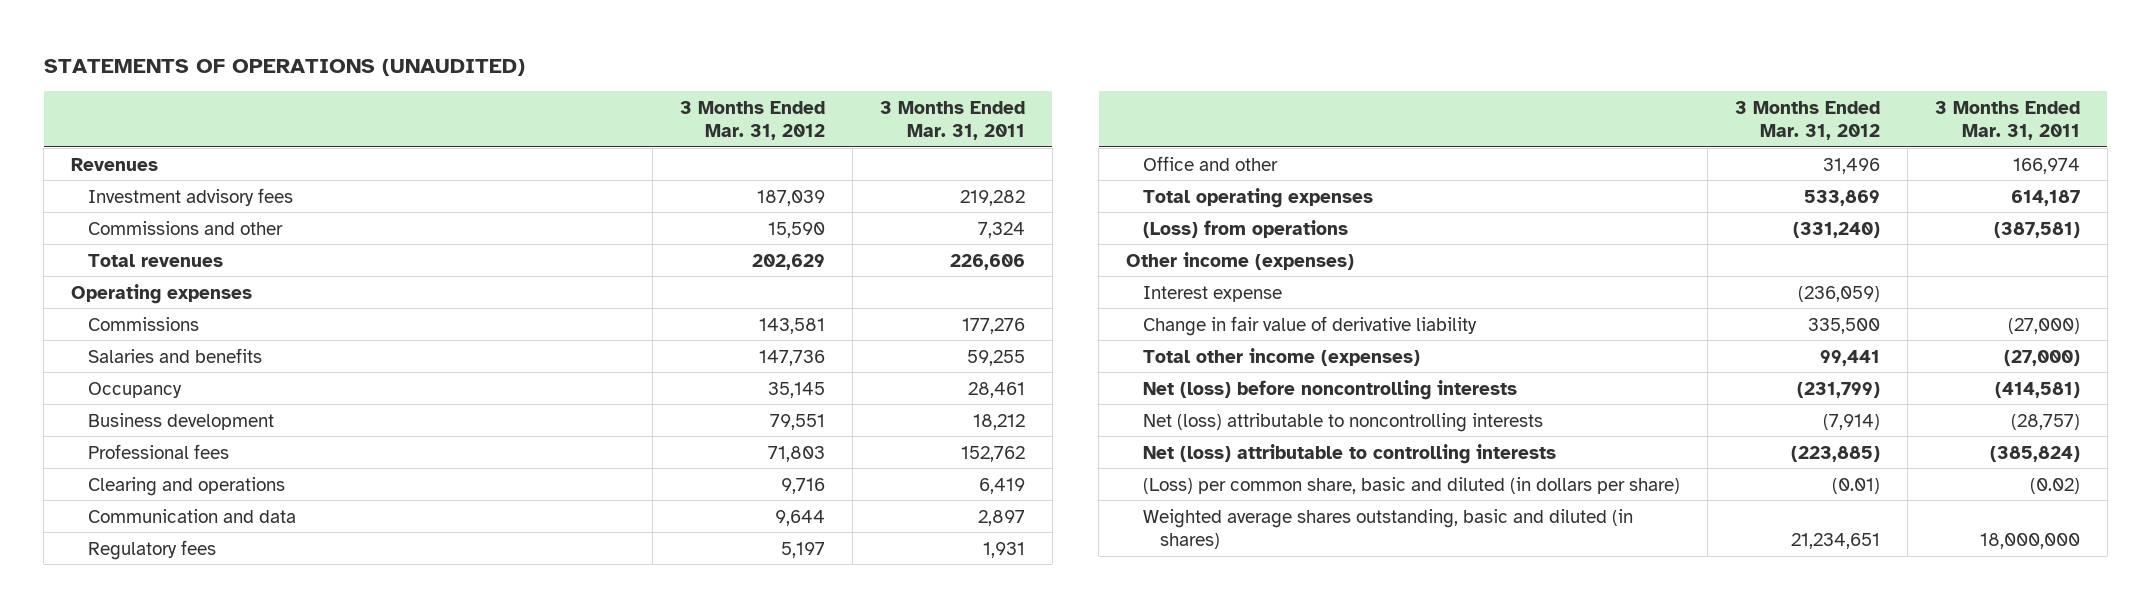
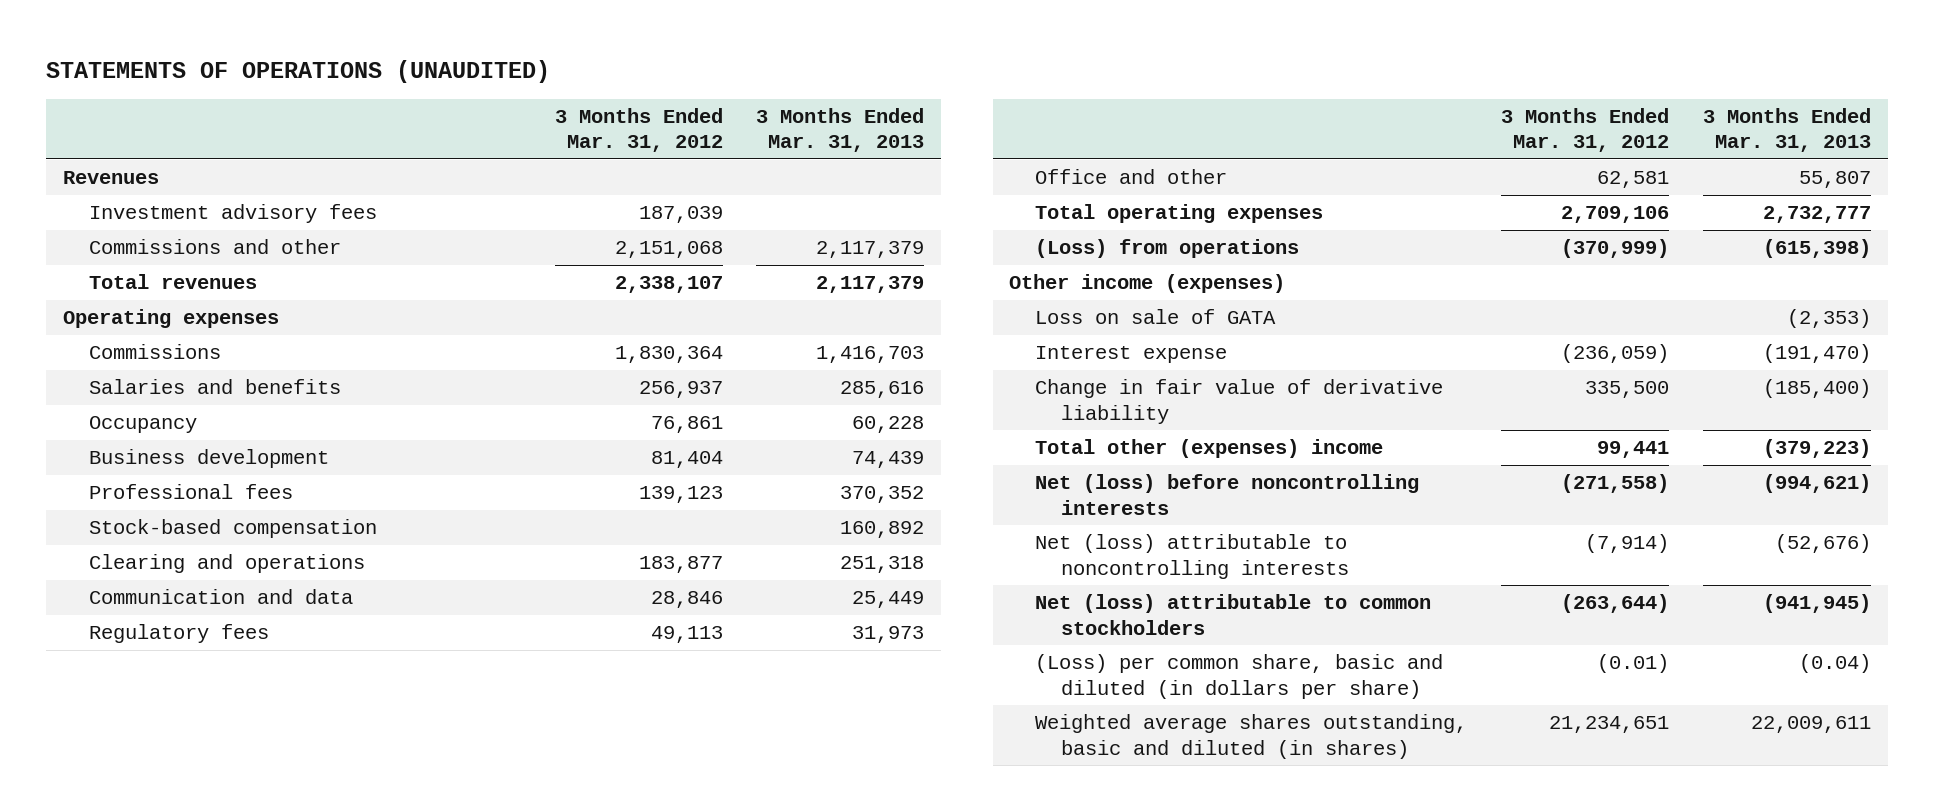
- | 3 Months Ended Mar. 31, 2012 | 3 Months Ended Mar. 31, 2011
+ | 3 Months Ended Mar. 31, 2012 | 3 Months Ended Mar. 31, 2013
- Commissions and other | 15,590 | 7,324
- Total revenues | 202,629 | 226,606
+ Commissions and other | 2,151,068 | 2,117,379
+ Total revenues | 2,338,107 | 2,117,379
- Commissions | 143,581 | 177,276
- Salaries and benefits | 147,736 | 59,255
- Occupancy | 35,145 | 28,461
- Business development | 79,551 | 18,212
- Professional fees | 71,803 | 152,762
- Clearing and operations | 9,716 | 6,419
- Communication and data | 9,644 | 2,897
- Regulatory fees | 5,197 | 1,931
- Office and other | 31,496 | 166,974
- Total operating expenses | 533,869 | 614,187
- (Loss) from operations | (331,240) | (387,581)
+ Commissions | 1,830,364 | 1,416,703
+ Salaries and benefits | 256,937 | 285,616
+ Occupancy | 76,861 | 60,228
+ Business development | 81,404 | 74,439
+ Professional fees | 139,123 | 370,352
+ Stock-based compensation | | 160,892
+ Clearing and operations | 183,877 | 251,318
+ Communication and data | 28,846 | 25,449
+ Regulatory fees | 49,113 | 31,973
+ Office and other | 62,581 | 55,807
+ Total operating expenses | 2,709,106 | 2,732,777
+ (Loss) from operations | (370,999) | (615,398)
+ Loss on sale of GATA | | (2,353)
- Total other income (expenses) | 99,441 | (27,000)
- Net (loss) before noncontrolling interests | (231,799) | (414,581)
+ Total other (expenses) income | 99,441 | (379,223)
+ Net (loss) before noncontrolling interests | (271,558) | (994,621)
- Net (loss) attributable to controlling interests | (223,885) | (385,824)
+ Net (loss) attributable to common stockholders | (263,644) | (941,945)

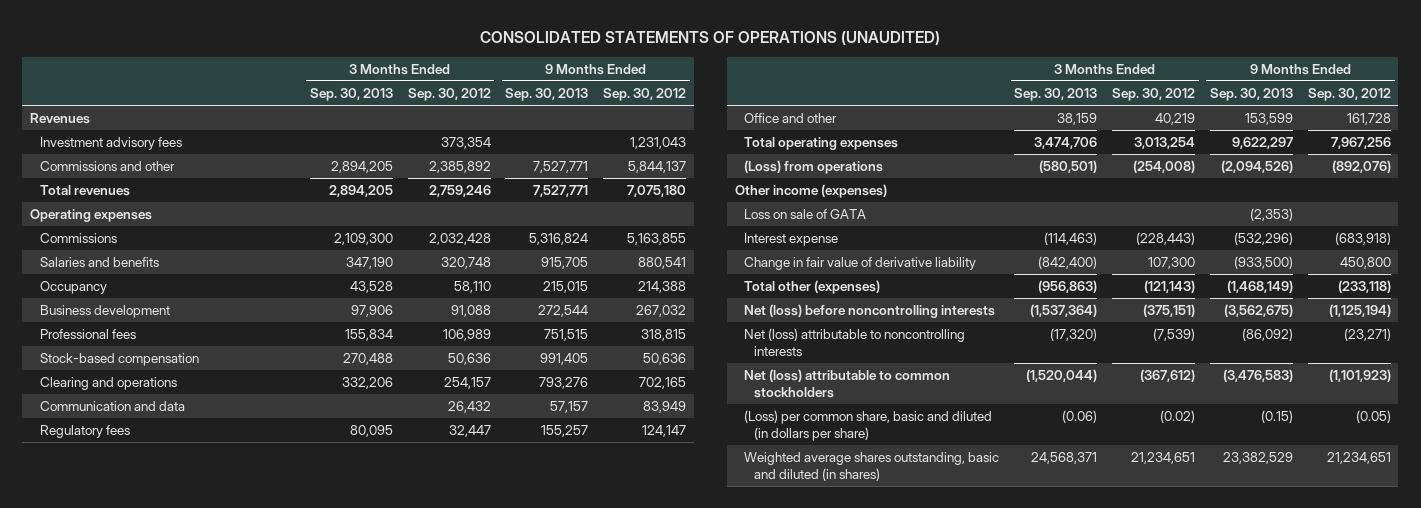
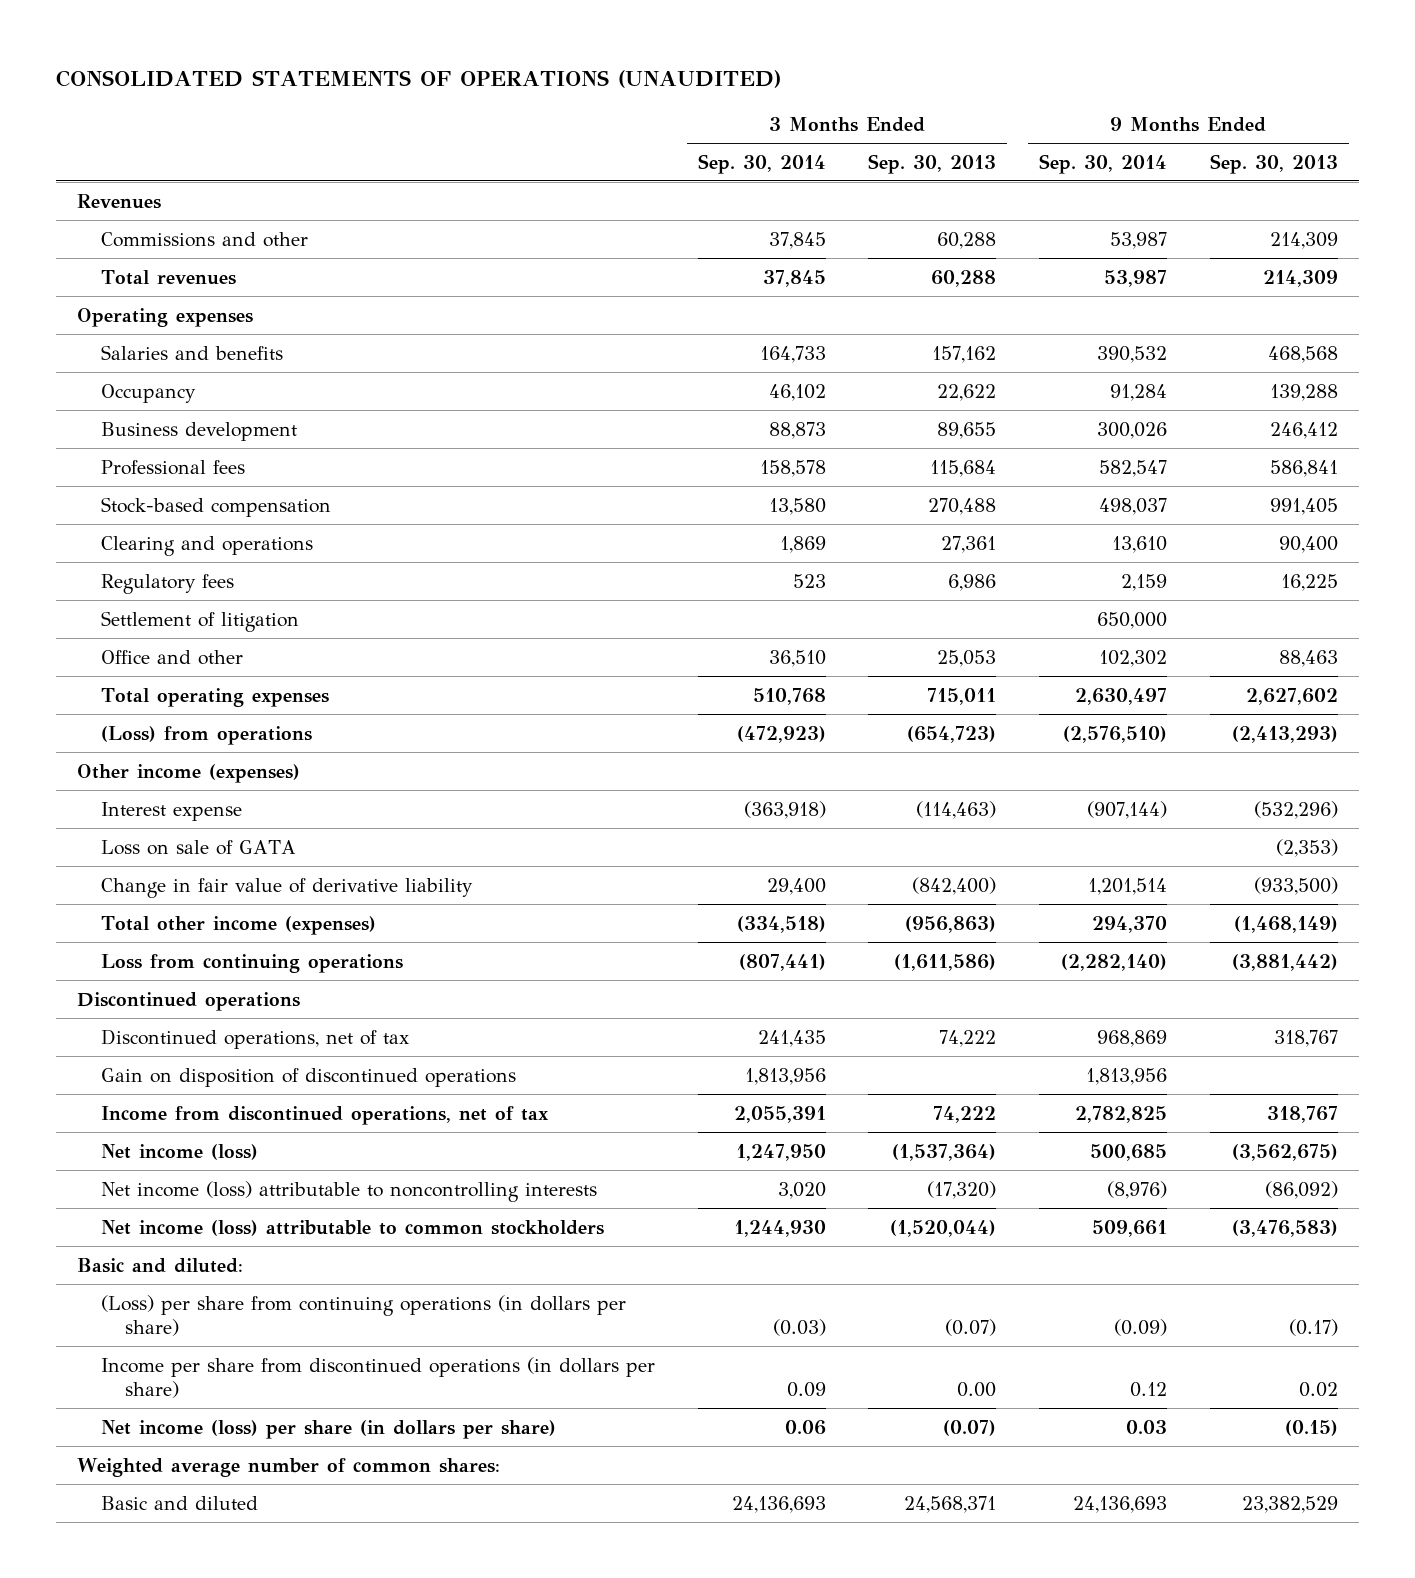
- | 3 Months Ended Sep. 30, 2013 | 3 Months Ended Sep. 30, 2012 | 9 Months Ended Sep. 30, 2013 | 9 Months Ended Sep. 30, 2012
+ | 3 Months Ended Sep. 30, 2014 | 3 Months Ended Sep. 30, 2013 | 9 Months Ended Sep. 30, 2014 | 9 Months Ended Sep. 30, 2013
- Investment advisory fees | | 373,354 | | 1,231,043
- Commissions and other | 2,894,205 | 2,385,892 | 7,527,771 | 5,844,137
- Total revenues | 2,894,205 | 2,759,246 | 7,527,771 | 7,075,180
+ Commissions and other | 37,845 | 60,288 | 53,987 | 214,309
+ Total revenues | 37,845 | 60,288 | 53,987 | 214,309
- Commissions | 2,109,300 | 2,032,428 | 5,316,824 | 5,163,855
- Salaries and benefits | 347,190 | 320,748 | 915,705 | 880,541
- Occupancy | 43,528 | 58,110 | 215,015 | 214,388
- Business development | 97,906 | 91,088 | 272,544 | 267,032
- Professional fees | 155,834 | 106,989 | 751,515 | 318,815
+ Salaries and benefits | 164,733 | 157,162 | 390,532 | 468,568
+ Occupancy | 46,102 | 22,622 | 91,284 | 139,288
+ Business development | 88,873 | 89,655 | 300,026 | 246,412
+ Professional fees | 158,578 | 115,684 | 582,547 | 586,841
- Clearing and operations | 332,206 | 254,157 | 793,276 | 702,165
- Communication and data | | 26,432 | 57,157 | 83,949
- Regulatory fees | 80,095 | 32,447 | 155,257 | 124,147
- Office and other | 38,159 | 40,219 | 153,599 | 161,728
- Total operating expenses | 3,474,706 | 3,013,254 | 9,622,297 | 7,967,256
- (Loss) from operations | (580,501) | (254,008) | (2,094,526) | (892,076)
+ Clearing and operations | 1,869 | 27,361 | 13,610 | 90,400
+ Regulatory fees | 523 | 6,986 | 2,159 | 16,225
+ Settlement of litigation | | | 650,000 |
+ Office and other | 36,510 | 25,053 | 102,302 | 88,463
+ Total operating expenses | 510,768 | 715,011 | 2,630,497 | 2,627,602
+ (Loss) from operations | (472,923) | (654,723) | (2,576,510) | (2,413,293)
moved down: Loss on sale of GATA | | | | (2,353)
- Total other (expenses) | (956,863) | (121,143) | (1,468,149) | (233,118)
- Net (loss) before noncontrolling interests | (1,537,364) | (375,151) | (3,562,675) | (1,125,194)
- Net (loss) attributable to noncontrolling interests | (17,320) | (7,539) | (86,092) | (23,271)
- Net (loss) attributable to common stockholders | (1,520,044) | (367,612) | (3,476,583) | (1,101,923)
- (Loss) per common share, basic and diluted (in dollars per share) | (0.06) | (0.02) | (0.15) | (0.05)
- Weighted average shares outstanding, basic and diluted (in shares) | 24,568,371 | 21,234,651 | 23,382,529 | 21,234,651
+ Total other income (expenses) | (334,518) | (956,863) | 294,370 | (1,468,149)
+ Loss from continuing operations | (807,441) | (1,611,586) | (2,282,140) | (3,881,442)
+ Discontinued operations
+ Discontinued operations, net of tax | 241,435 | 74,222 | 968,869 | 318,767
+ Gain on disposition of discontinued operations | 1,813,956 | | 1,813,956 |
+ Income from discontinued operations, net of tax | 2,055,391 | 74,222 | 2,782,825 | 318,767
+ Net income (loss) | 1,247,950 | (1,537,364) | 500,685 | (3,562,675)
+ Net income (loss) attributable to noncontrolling interests | 3,020 | (17,320) | (8,976) | (86,092)
+ Net income (loss) attributable to common stockholders | 1,244,930 | (1,520,044) | 509,661 | (3,476,583)
+ Basic and diluted:
+ (Loss) per share from continuing operations (in dollars per share) | (0.03) | (0.07) | (0.09) | (0.17)
+ Income per share from discontinued operations (in dollars per share) | 0.09 | 0.00 | 0.12 | 0.02
+ Net income (loss) per share (in dollars per share) | 0.06 | (0.07) | 0.03 | (0.15)
+ Weighted average number of common shares:
+ Basic and diluted | 24,136,693 | 24,568,371 | 24,136,693 | 23,382,529

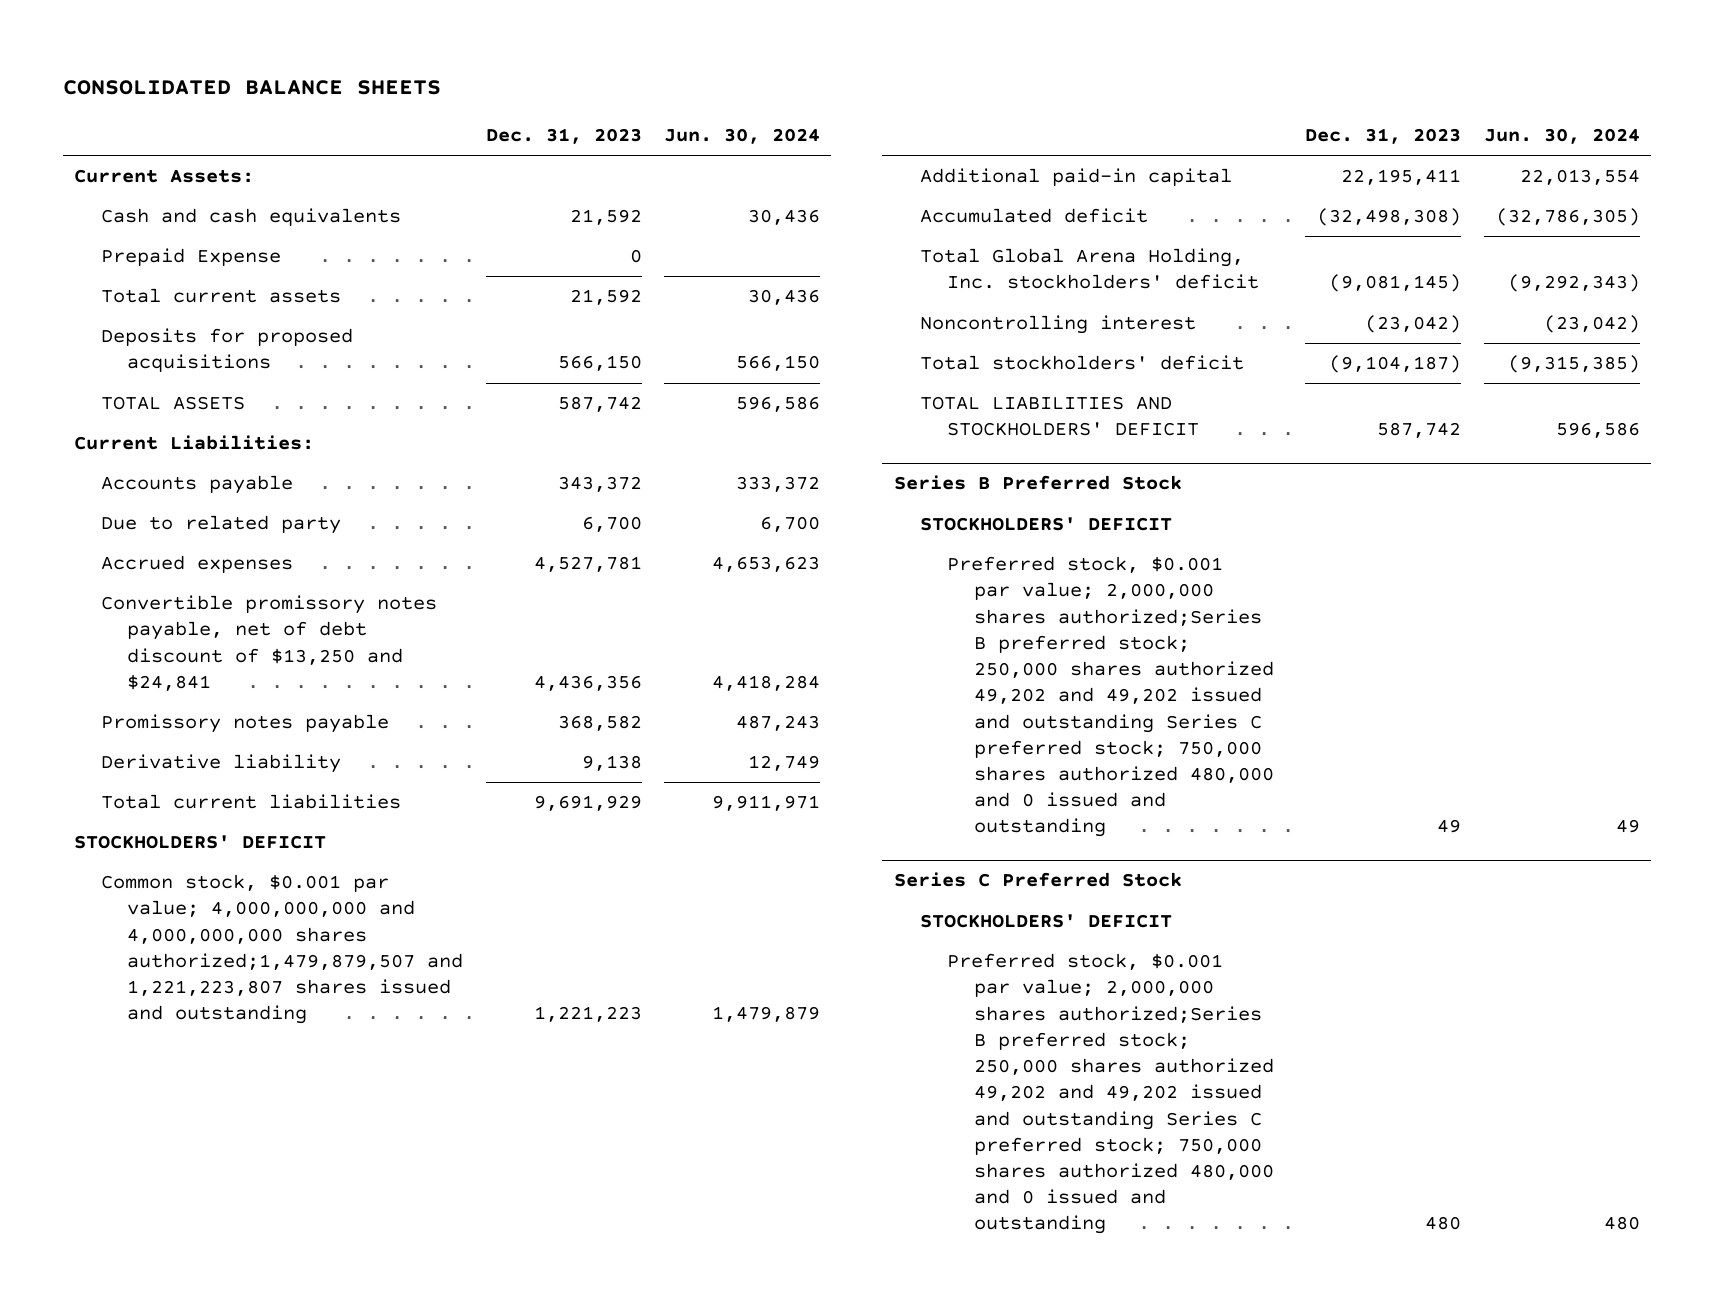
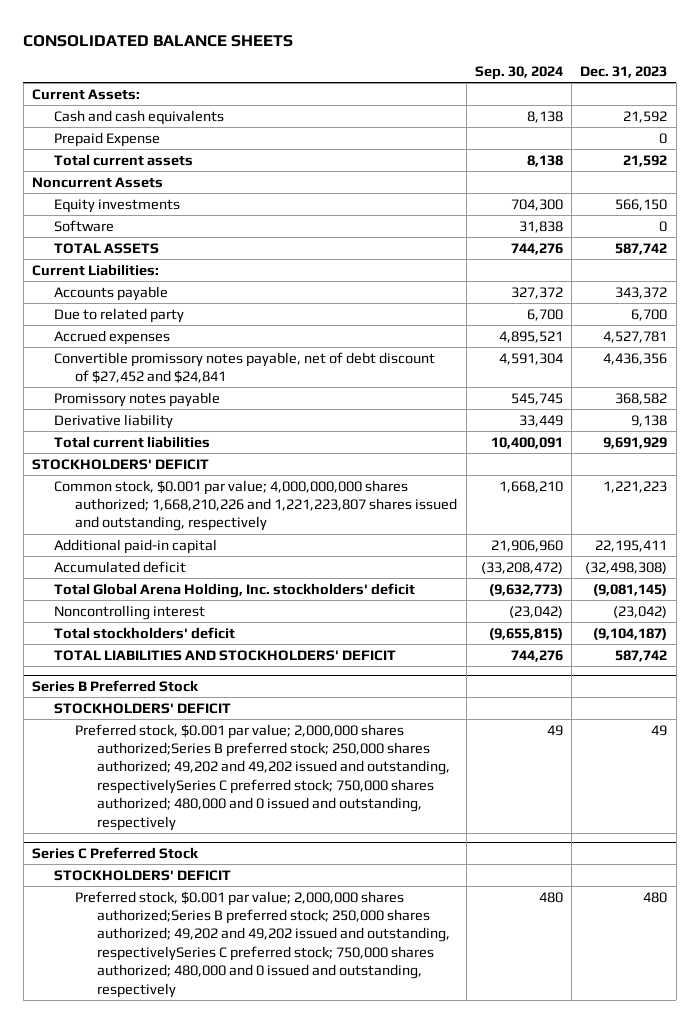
- | Dec. 31, 2023 | Jun. 30, 2024
+ | Sep. 30, 2024 | Dec. 31, 2023
- Deposits for proposed acquisitions | 566,150 | 566,150
+ Noncurrent Assets
+ Equity investments | 704,300 | 566,150
+ Software | 31,838 | 0
- Convertible promissory notes payable, net of debt discount of $13,250 and $24,841 | 4,436,356 | 4,418,284
+ Convertible promissory notes payable, net of debt discount of $27,452 and $24,841 | 4,591,304 | 4,436,356
- Common stock, $0.001 par value; 4,000,000,000 and 4,000,000,000 shares authorized;1,479,879,507 and 1,221,223,807 shares issued and outstanding | 1,221,223 | 1,479,879
+ Common stock, $0.001 par value; 4,000,000,000 shares authorized; 1,668,210,226 and 1,221,223,807 shares issued and outstanding, respectively | 1,668,210 | 1,221,223
@ Series B Preferred Stock
- Preferred stock, $0.001 par value; 2,000,000 shares authorized;Series B preferred stock; 250,000 shares authorized 49,202 and 49,202 issued and outstanding Series C preferred stock; 750,000 shares authorized 480,000 and 0 issued and outstanding | 49 | 49
+ Preferred stock, $0.001 par value; 2,000,000 shares authorized;Series B preferred stock; 250,000 shares authorized; 49,202 and 49,202 issued and outstanding, respectivelySeries C preferred stock; 750,000 shares authorized; 480,000 and 0 issued and outstanding, respectively | 49 | 49
@ Series C Preferred Stock
- Preferred stock, $0.001 par value; 2,000,000 shares authorized;Series B preferred stock; 250,000 shares authorized 49,202 and 49,202 issued and outstanding Series C preferred stock; 750,000 shares authorized 480,000 and 0 issued and outstanding | 480 | 480
+ Preferred stock, $0.001 par value; 2,000,000 shares authorized;Series B preferred stock; 250,000 shares authorized; 49,202 and 49,202 issued and outstanding, respectivelySeries C preferred stock; 750,000 shares authorized; 480,000 and 0 issued and outstanding, respectively | 480 | 480

